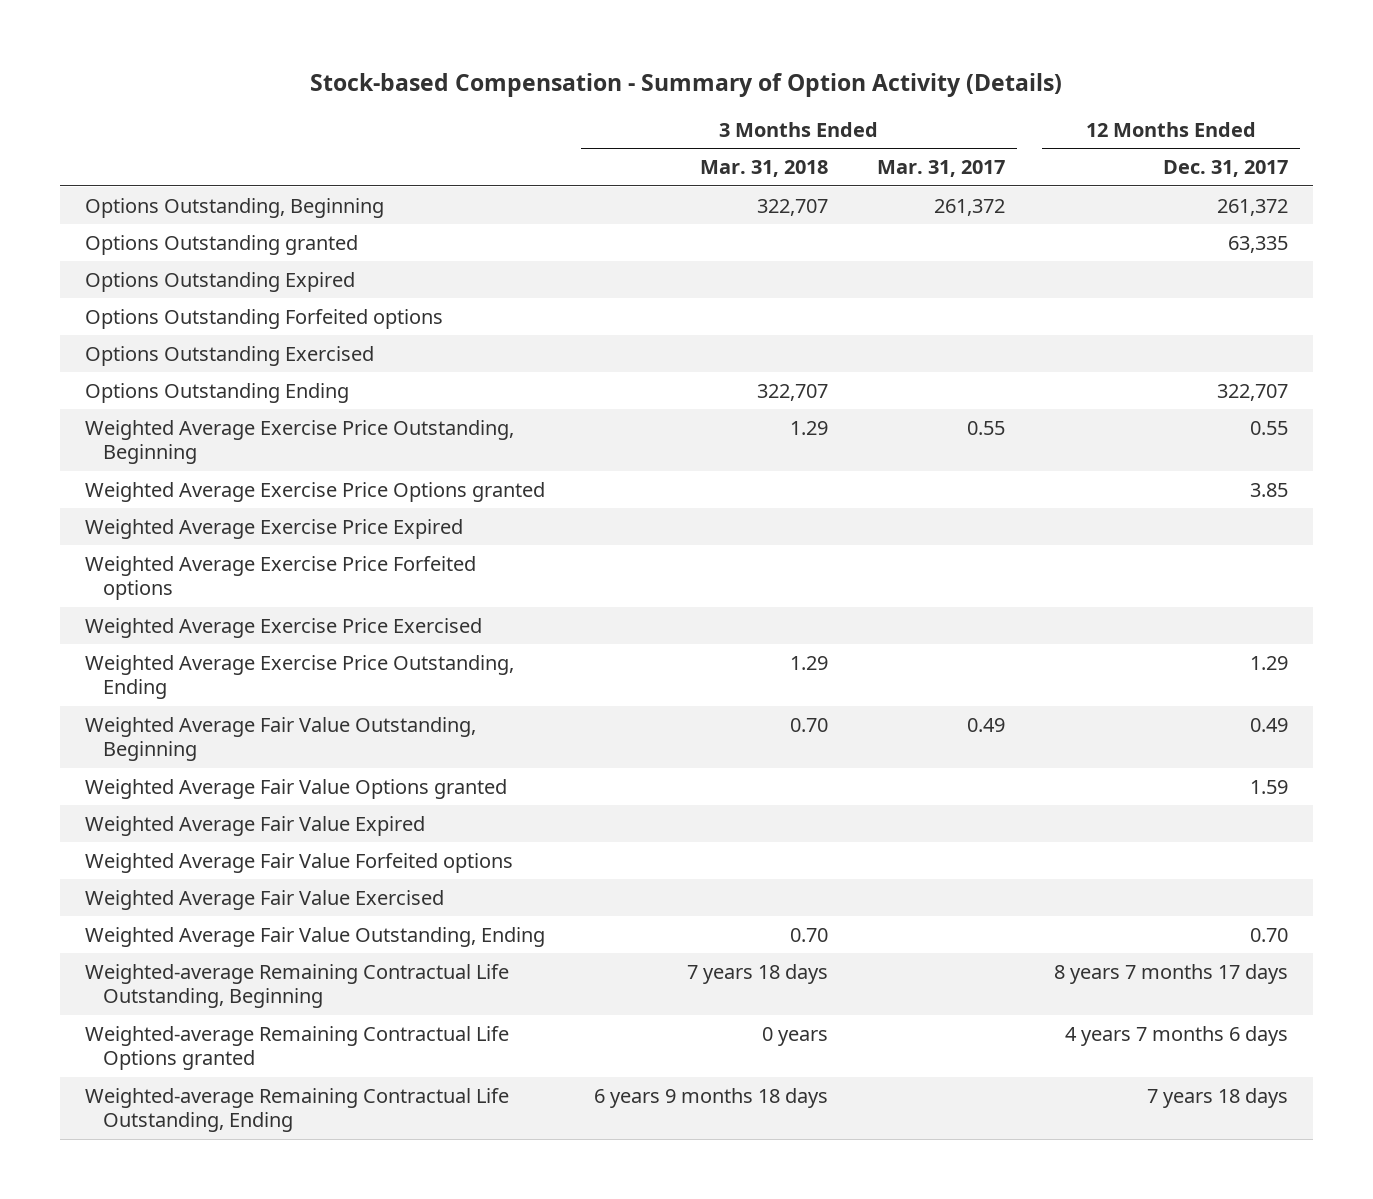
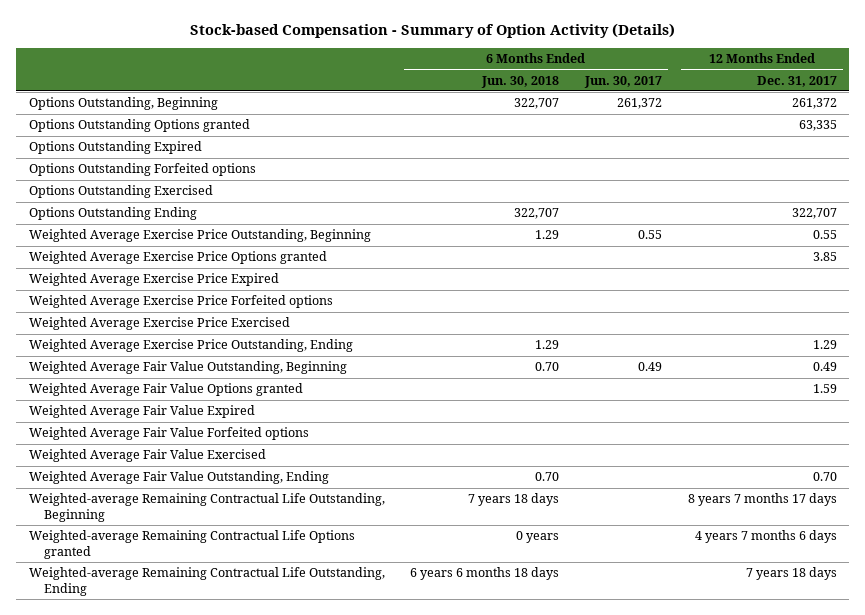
- | 3 Months Ended Mar. 31, 2018 | 3 Months Ended Mar. 31, 2017 | 12 Months Ended Dec. 31, 2017
+ | 6 Months Ended Jun. 30, 2018 | 6 Months Ended Jun. 30, 2017 | 12 Months Ended Dec. 31, 2017
- Options Outstanding granted | | | 63,335
+ Options Outstanding Options granted | | | 63,335

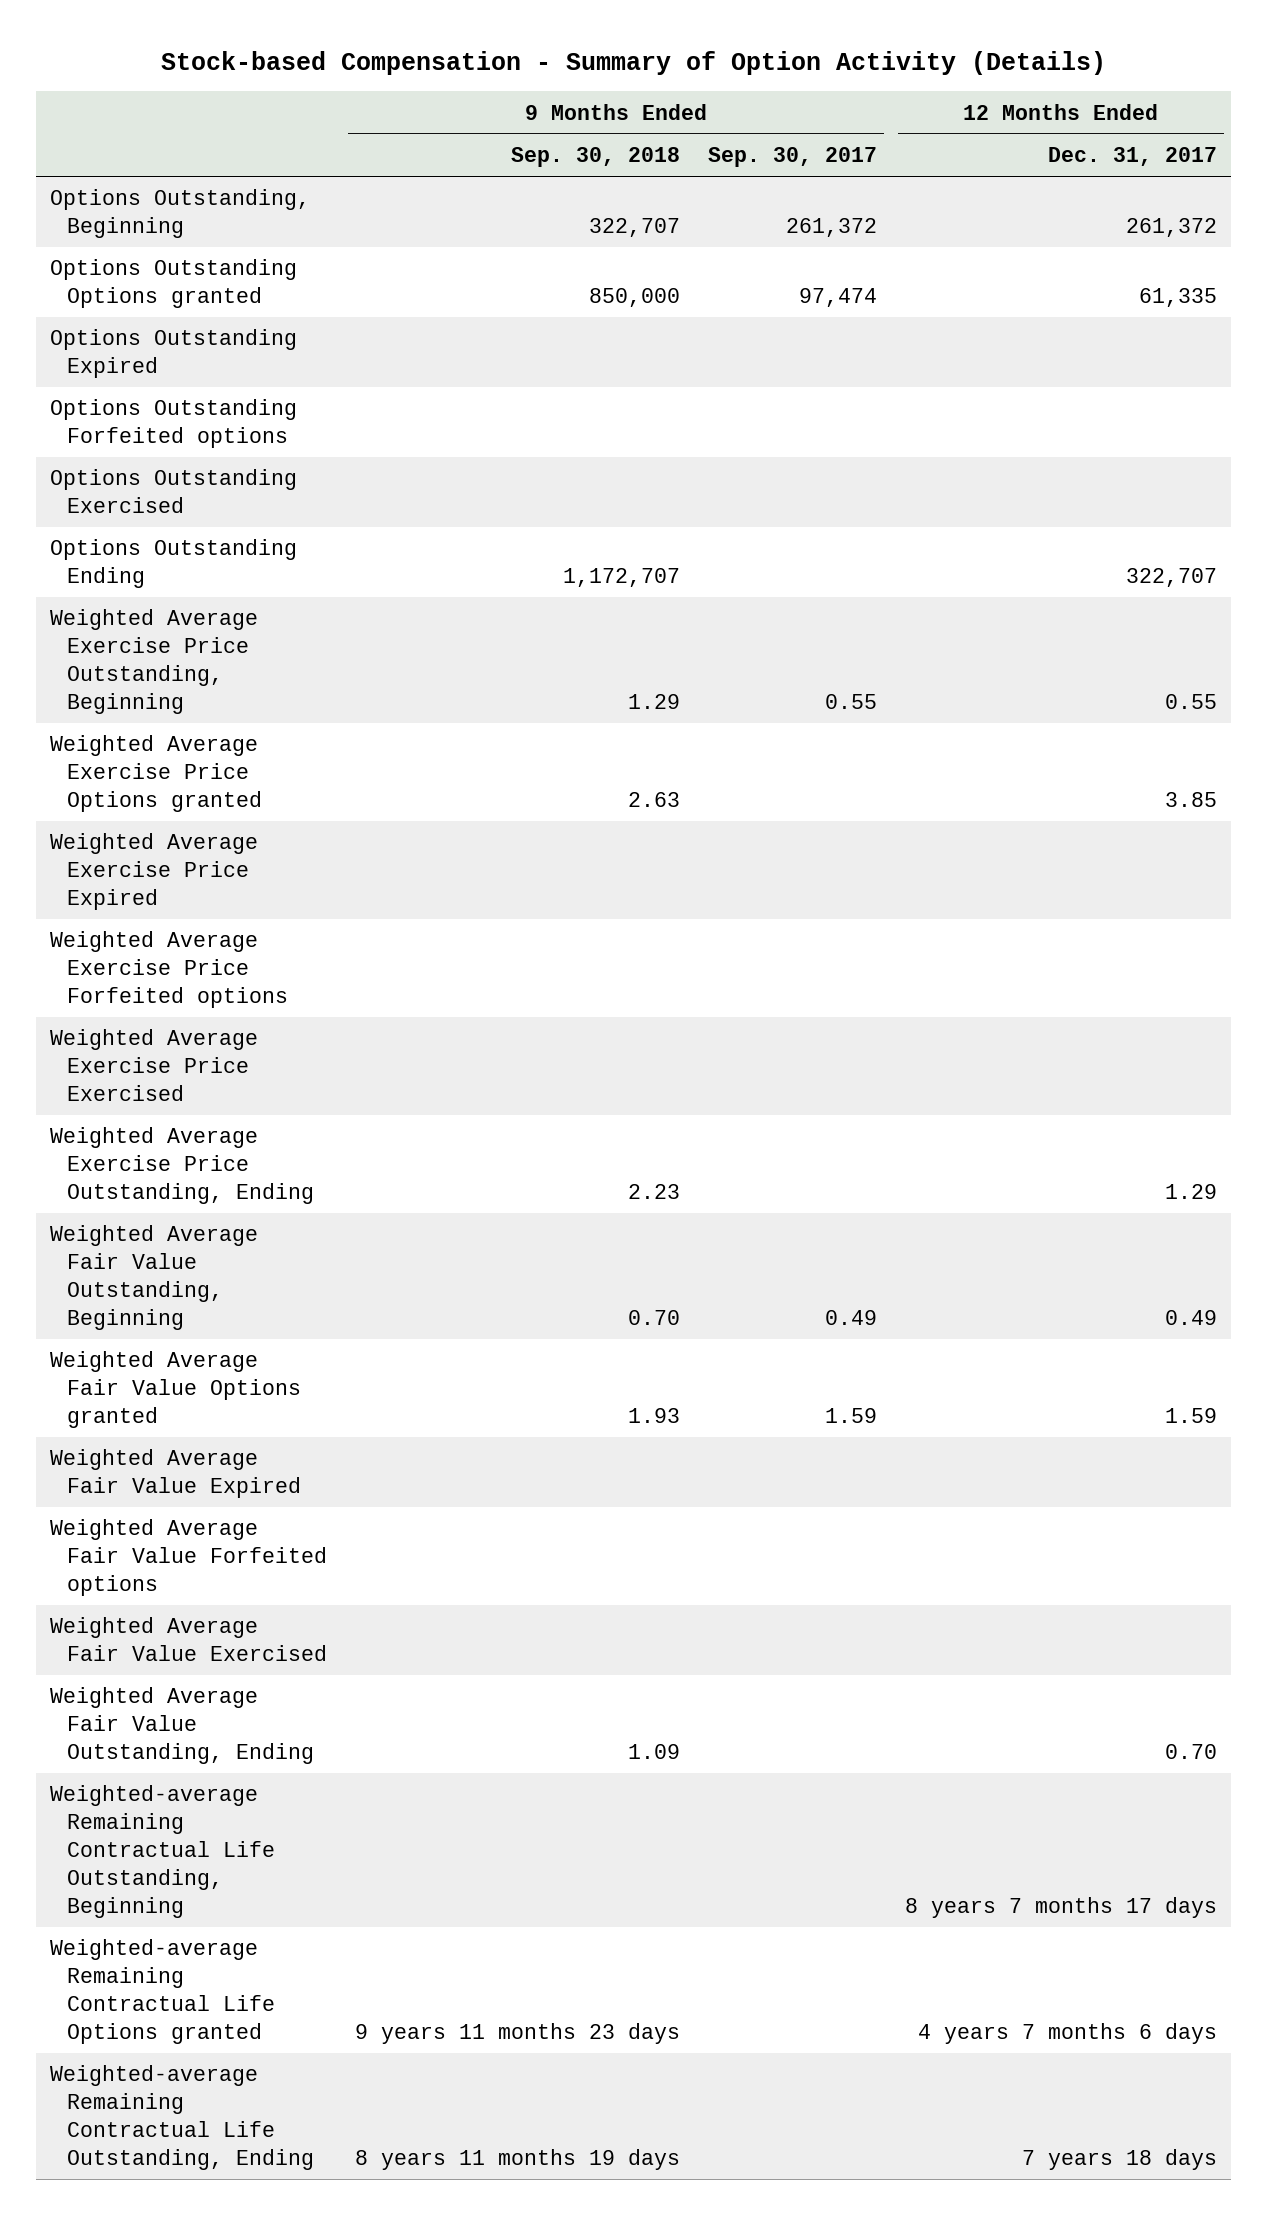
- | 6 Months Ended Jun. 30, 2018 | 6 Months Ended Jun. 30, 2017 | 12 Months Ended Dec. 31, 2017
+ | 9 Months Ended Sep. 30, 2018 | 9 Months Ended Sep. 30, 2017 | 12 Months Ended Dec. 31, 2017
- Options Outstanding Options granted | | | 63,335
+ Options Outstanding Options granted | 850,000 | 97,474 | 61,335

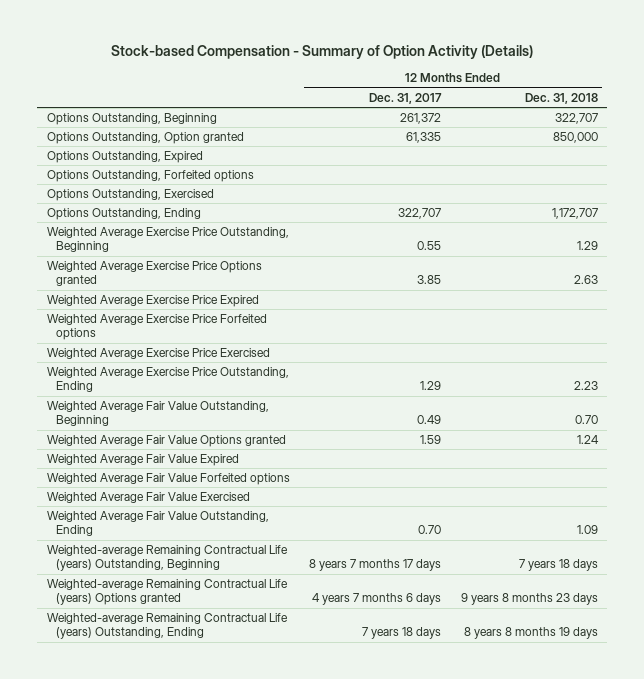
- | 9 Months Ended Sep. 30, 2018 | 9 Months Ended Sep. 30, 2017 | 12 Months Ended Dec. 31, 2017
+ | 12 Months Ended Dec. 31, 2017 | 12 Months Ended Dec. 31, 2018
- Options Outstanding Options granted | 850,000 | 97,474 | 61,335
- Options Outstanding Expired
- Options Outstanding Forfeited options
- Options Outstanding Exercised
- Options Outstanding Ending | 1,172,707 | | 322,707
+ Options Outstanding, Option granted | 61,335 | 850,000
+ Options Outstanding, Expired
+ Options Outstanding, Forfeited options
+ Options Outstanding, Exercised
+ Options Outstanding, Ending | 322,707 | 1,172,707
- Weighted-average Remaining Contractual Life Outstanding, Beginning | | | 8 years 7 months 17 days
- Weighted-average Remaining Contractual Life Options granted | 9 years 11 months 23 days | | 4 years 7 months 6 days
- Weighted-average Remaining Contractual Life Outstanding, Ending | 8 years 11 months 19 days | | 7 years 18 days
+ Weighted-average Remaining Contractual Life (years) Outstanding, Beginning | 8 years 7 months 17 days | 7 years 18 days
+ Weighted-average Remaining Contractual Life (years) Options granted | 4 years 7 months 6 days | 9 years 8 months 23 days
+ Weighted-average Remaining Contractual Life (years) Outstanding, Ending | 7 years 18 days | 8 years 8 months 19 days

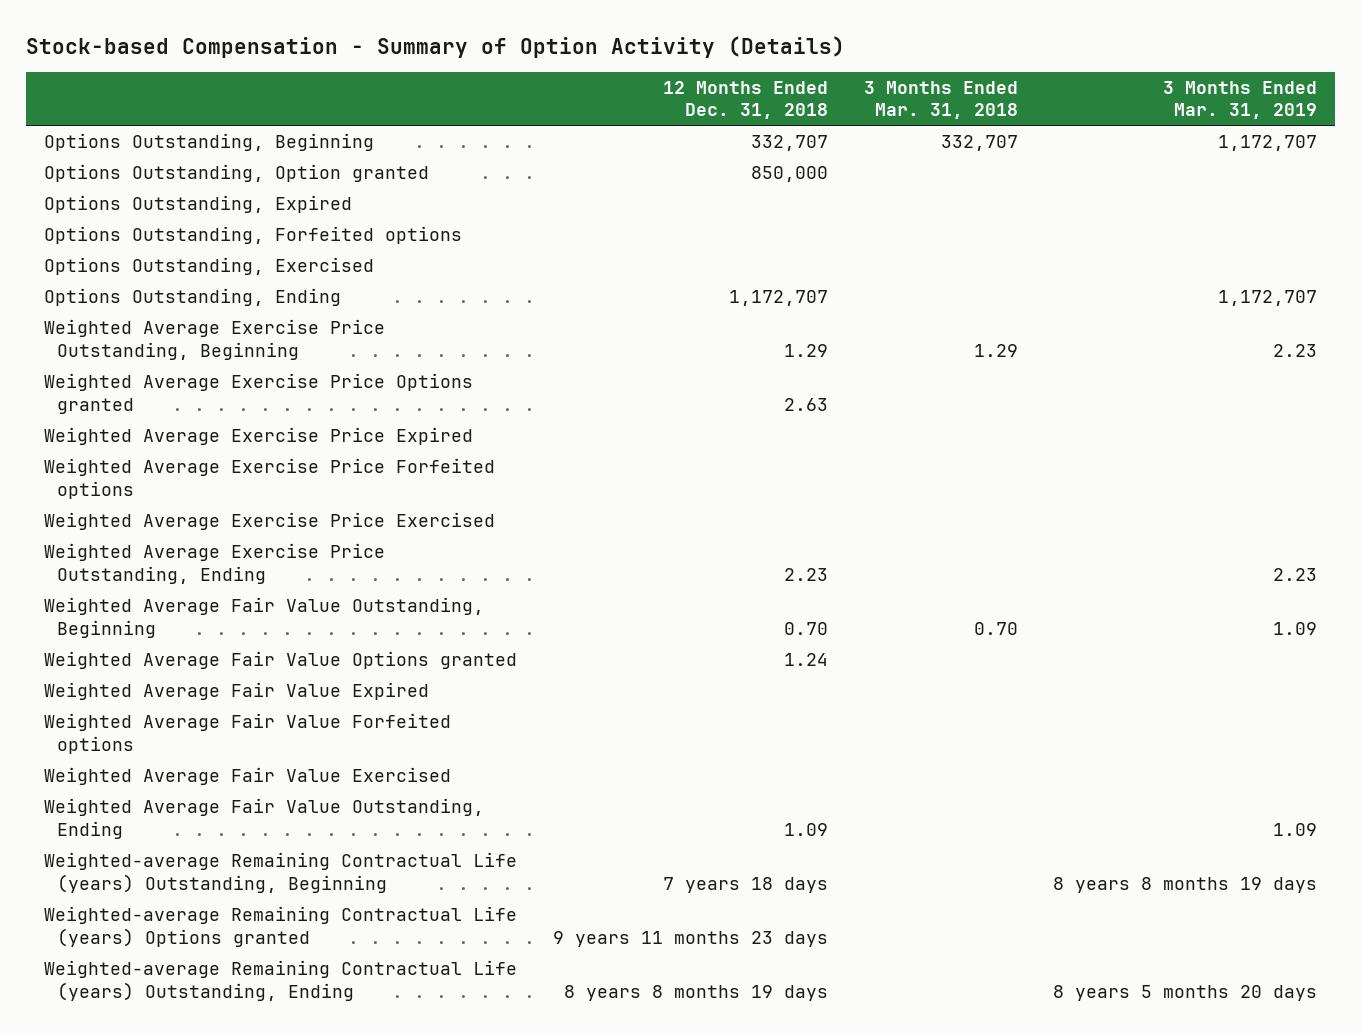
- | 12 Months Ended Dec. 31, 2017 | 12 Months Ended Dec. 31, 2018
+ | 12 Months Ended Dec. 31, 2018 | 3 Months Ended Mar. 31, 2018 | 3 Months Ended Mar. 31, 2019
- Options Outstanding, Beginning | 261,372 | 322,707
+ Options Outstanding, Beginning | 332,707 | 332,707 | 1,172,707
- Weighted-average Remaining Contractual Life (years) Options granted | 4 years 7 months 6 days | 9 years 8 months 23 days
+ Weighted-average Remaining Contractual Life (years) Options granted | 9 years 11 months 23 days | |

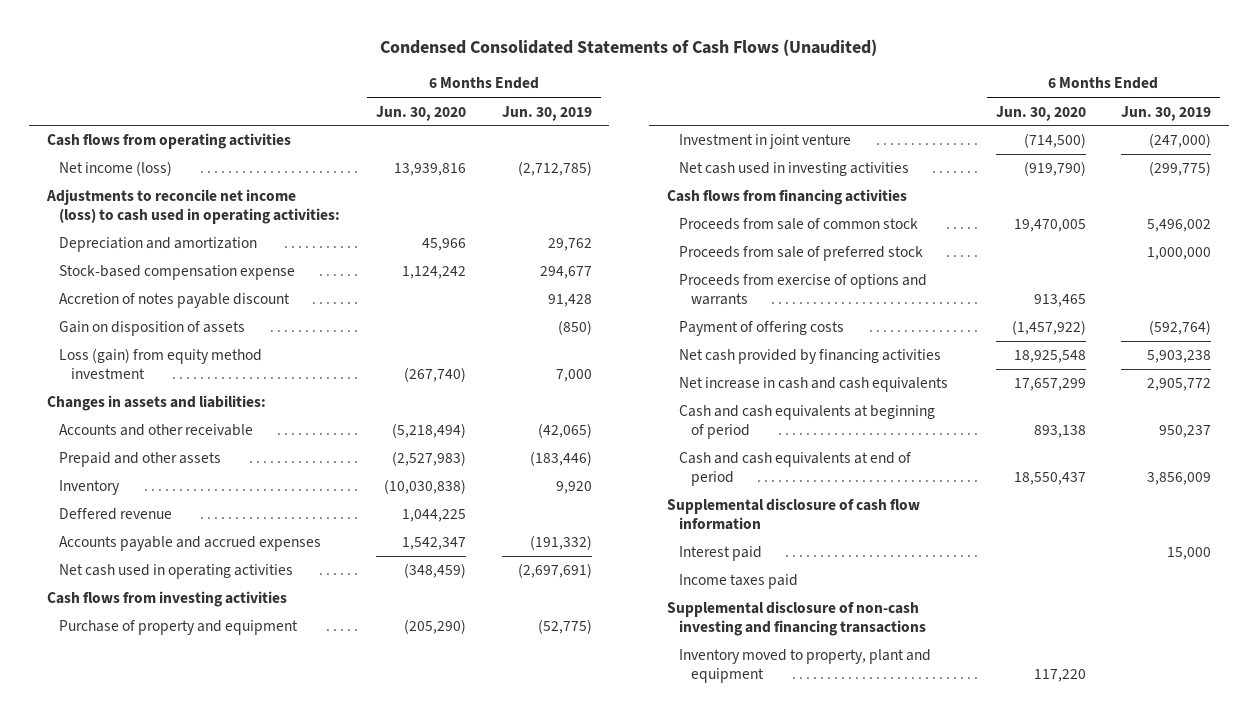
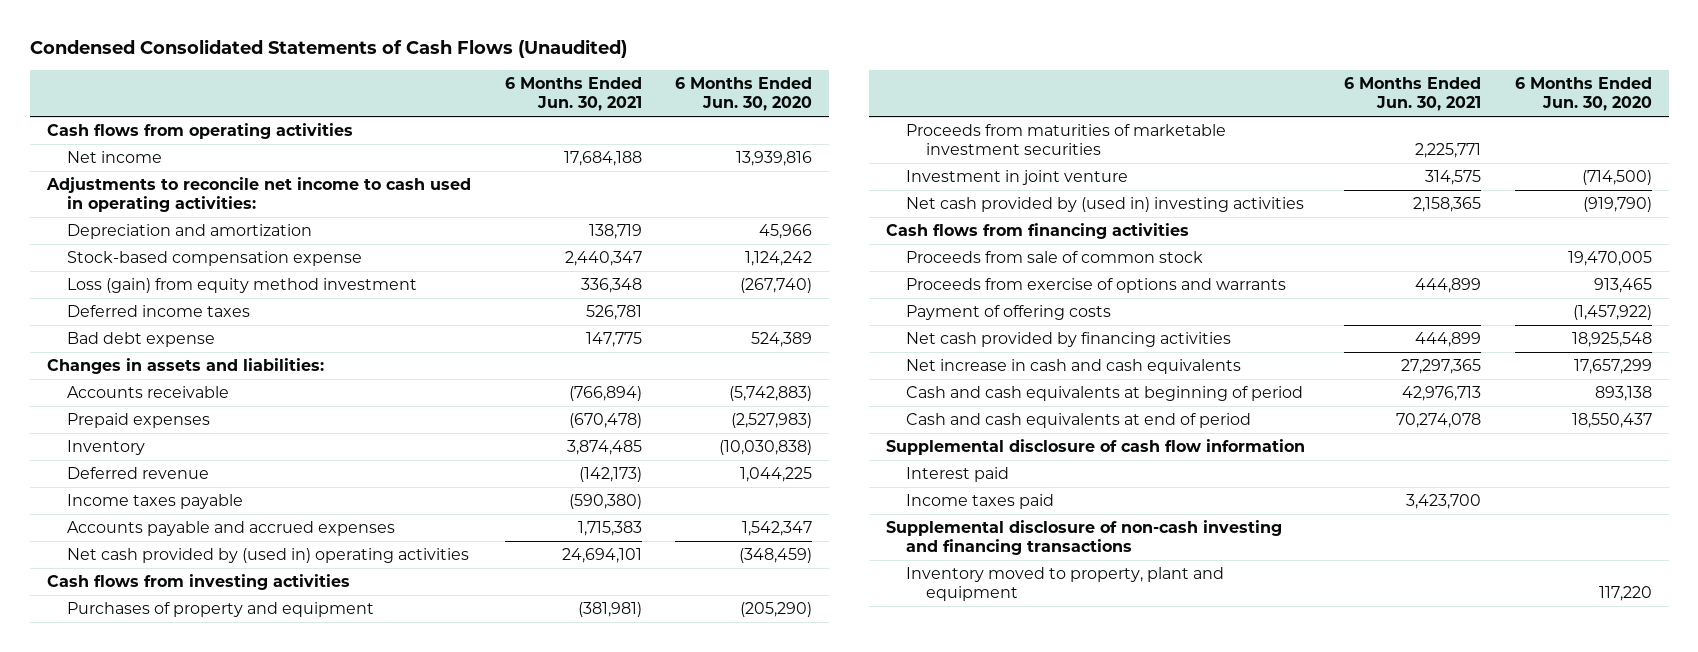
- | 6 Months Ended Jun. 30, 2020 | 6 Months Ended Jun. 30, 2019
+ | 6 Months Ended Jun. 30, 2021 | 6 Months Ended Jun. 30, 2020
- Net income (loss) | 13,939,816 | (2,712,785)
- Adjustments to reconcile net income (loss) to cash used in operating activities:
+ Net income | 17,684,188 | 13,939,816
+ Adjustments to reconcile net income to cash used in operating activities:
- Accretion of notes payable discount | | 91,428
- Gain on disposition of assets | | (850)
+ Deferred income taxes | 526,781 |
+ Bad debt expense | 147,775 | 524,389
- Accounts and other receivable | (5,218,494) | (42,065)
- Prepaid and other assets | (2,527,983) | (183,446)
+ Accounts receivable | (766,894) | (5,742,883)
+ Prepaid expenses | (670,478) | (2,527,983)
- Deffered revenue | 1,044,225 |
+ Deferred revenue | (142,173) | 1,044,225
+ Income taxes payable | (590,380) |
- Net cash used in operating activities | (348,459) | (2,697,691)
+ Net cash provided by (used in) operating activities | 24,694,101 | (348,459)
- Purchase of property and equipment | (205,290) | (52,775)
+ Purchases of property and equipment | (381,981) | (205,290)
+ Proceeds from maturities of marketable investment securities | 2,225,771 |
- Net cash used in investing activities | (919,790) | (299,775)
+ Net cash provided by (used in) investing activities | 2,158,365 | (919,790)
- Proceeds from sale of preferred stock | | 1,000,000

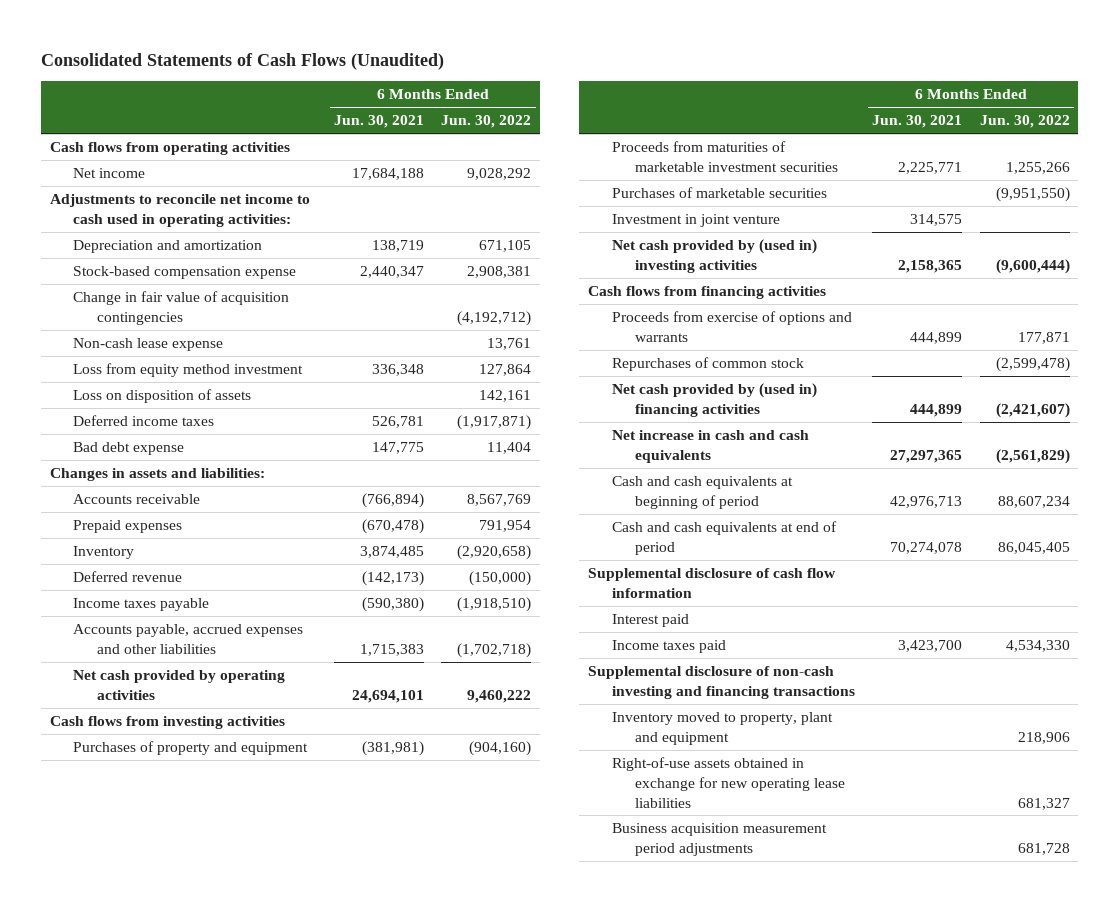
- Condensed Consolidated Statements of Cash Flows (Unaudited)
+ Consolidated Statements of Cash Flows (Unaudited)
- | 6 Months Ended Jun. 30, 2021 | 6 Months Ended Jun. 30, 2020
+ | 6 Months Ended Jun. 30, 2021 | 6 Months Ended Jun. 30, 2022
- Loss (gain) from equity method investment | 336,348 | (267,740)
+ Change in fair value of acquisition contingencies | | (4,192,712)
+ Non-cash lease expense | | 13,761
+ Loss from equity method investment | 336,348 | 127,864
+ Loss on disposition of assets | | 142,161
- Accounts payable and accrued expenses | 1,715,383 | 1,542,347
- Net cash provided by (used in) operating activities | 24,694,101 | (348,459)
+ Accounts payable, accrued expenses and other liabilities | 1,715,383 | (1,702,718)
+ Net cash provided by operating activities | 24,694,101 | 9,460,222
+ Purchases of marketable securities | | (9,951,550)
- Proceeds from sale of common stock | | 19,470,005
- Payment of offering costs | | (1,457,922)
- Net cash provided by financing activities | 444,899 | 18,925,548
+ Repurchases of common stock | | (2,599,478)
+ Net cash provided by (used in) financing activities | 444,899 | (2,421,607)
+ Right-of-use assets obtained in exchange for new operating lease liabilities | | 681,327
+ Business acquisition measurement period adjustments | | 681,728

